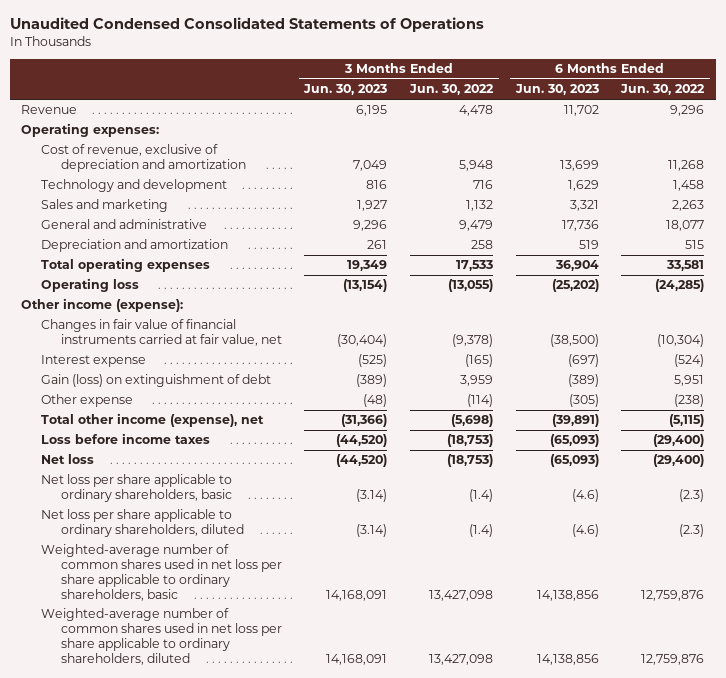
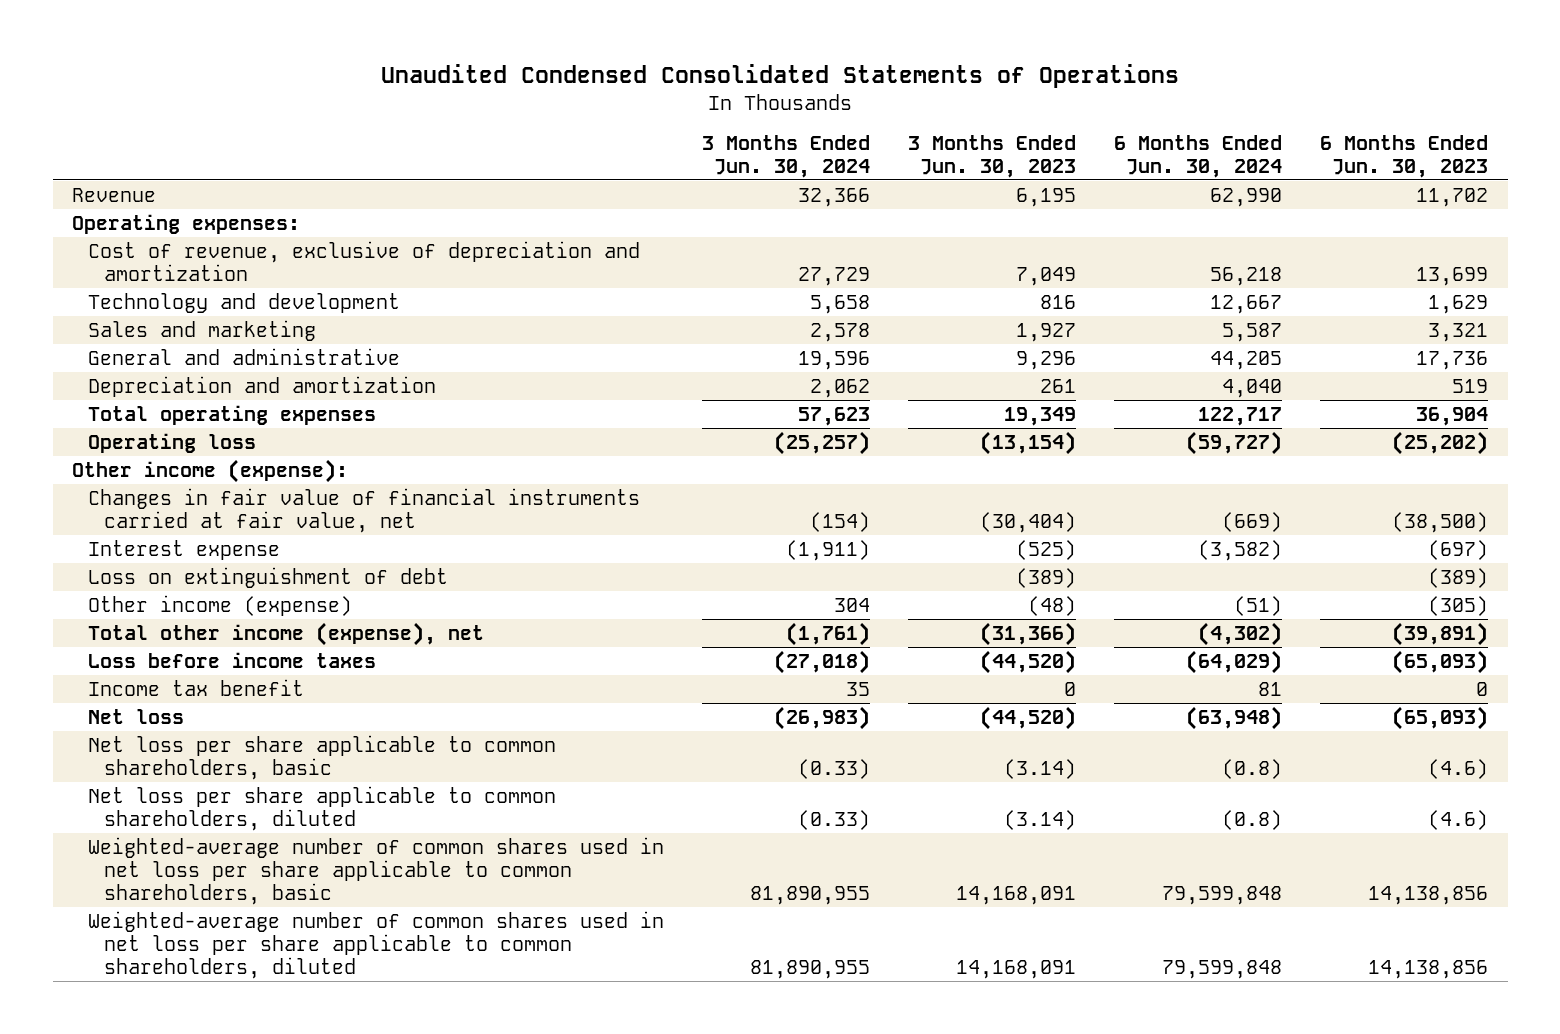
- | 3 Months Ended Jun. 30, 2023 | 3 Months Ended Jun. 30, 2022 | 6 Months Ended Jun. 30, 2023 | 6 Months Ended Jun. 30, 2022
+ | 3 Months Ended Jun. 30, 2024 | 3 Months Ended Jun. 30, 2023 | 6 Months Ended Jun. 30, 2024 | 6 Months Ended Jun. 30, 2023
- Gain (loss) on extinguishment of debt | (389) | 3,959 | (389) | 5,951
- Other expense | (48) | (114) | (305) | (238)
+ Loss on extinguishment of debt | | (389) | | (389)
+ Other income (expense) | 304 | (48) | (51) | (305)
+ Income tax benefit | 35 | 0 | 81 | 0
- Net loss per share applicable to ordinary shareholders, basic | (3.14) | (1.4) | (4.6) | (2.3)
- Net loss per share applicable to ordinary shareholders, diluted | (3.14) | (1.4) | (4.6) | (2.3)
- Weighted-average number of common shares used in net loss per share applicable to ordinary shareholders, basic | 14,168,091 | 13,427,098 | 14,138,856 | 12,759,876
- Weighted-average number of common shares used in net loss per share applicable to ordinary shareholders, diluted | 14,168,091 | 13,427,098 | 14,138,856 | 12,759,876
+ Net loss per share applicable to common shareholders, basic | (0.33) | (3.14) | (0.8) | (4.6)
+ Net loss per share applicable to common shareholders, diluted | (0.33) | (3.14) | (0.8) | (4.6)
+ Weighted-average number of common shares used in net loss per share applicable to common shareholders, basic | 81,890,955 | 14,168,091 | 79,599,848 | 14,138,856
+ Weighted-average number of common shares used in net loss per share applicable to common shareholders, diluted | 81,890,955 | 14,168,091 | 79,599,848 | 14,138,856

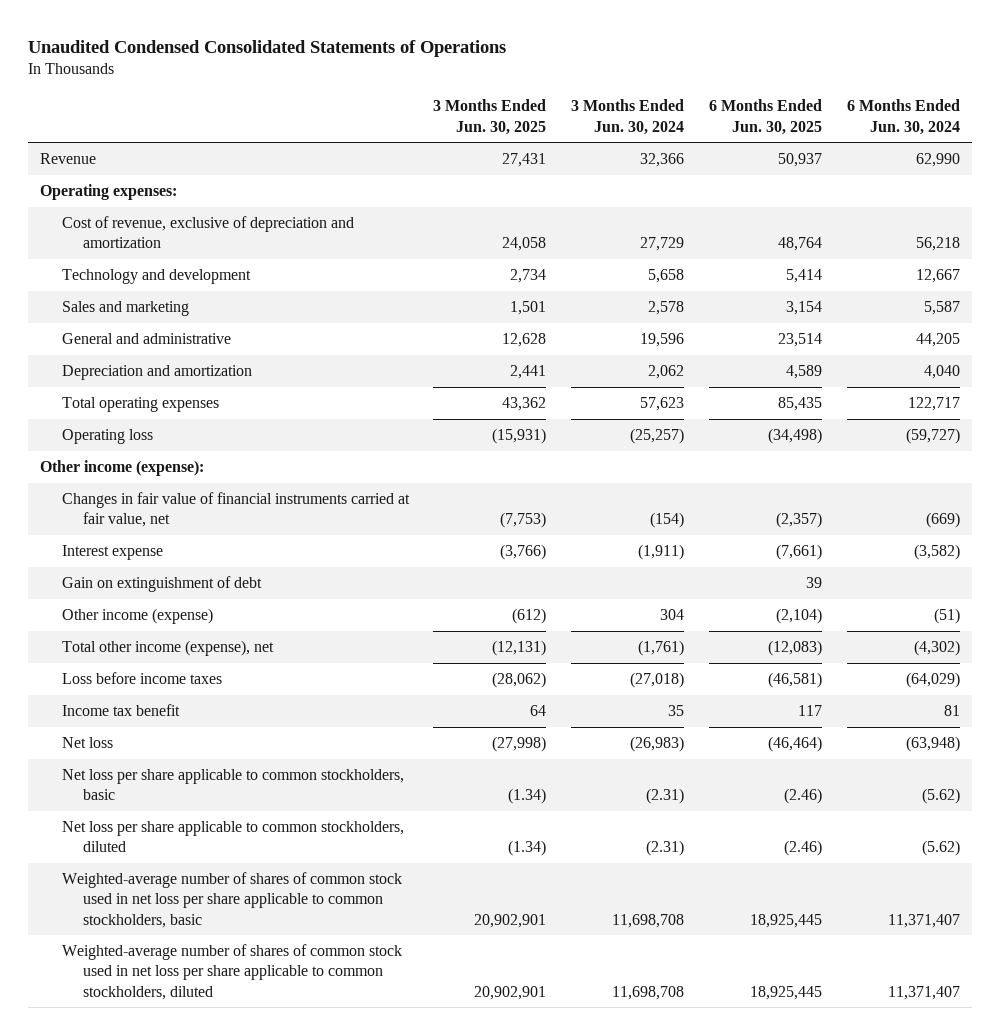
- | 3 Months Ended Jun. 30, 2024 | 3 Months Ended Jun. 30, 2023 | 6 Months Ended Jun. 30, 2024 | 6 Months Ended Jun. 30, 2023
+ | 3 Months Ended Jun. 30, 2025 | 3 Months Ended Jun. 30, 2024 | 6 Months Ended Jun. 30, 2025 | 6 Months Ended Jun. 30, 2024
- Loss on extinguishment of debt | | (389) | | (389)
+ Gain on extinguishment of debt | | | 39 |
- Net loss per share applicable to common shareholders, basic | (0.33) | (3.14) | (0.8) | (4.6)
- Net loss per share applicable to common shareholders, diluted | (0.33) | (3.14) | (0.8) | (4.6)
- Weighted-average number of common shares used in net loss per share applicable to common shareholders, basic | 81,890,955 | 14,168,091 | 79,599,848 | 14,138,856
- Weighted-average number of common shares used in net loss per share applicable to common shareholders, diluted | 81,890,955 | 14,168,091 | 79,599,848 | 14,138,856
+ Net loss per share applicable to common stockholders, basic | (1.34) | (2.31) | (2.46) | (5.62)
+ Net loss per share applicable to common stockholders, diluted | (1.34) | (2.31) | (2.46) | (5.62)
+ Weighted-average number of shares of common stock used in net loss per share applicable to common stockholders, basic | 20,902,901 | 11,698,708 | 18,925,445 | 11,371,407
+ Weighted-average number of shares of common stock used in net loss per share applicable to common stockholders, diluted | 20,902,901 | 11,698,708 | 18,925,445 | 11,371,407

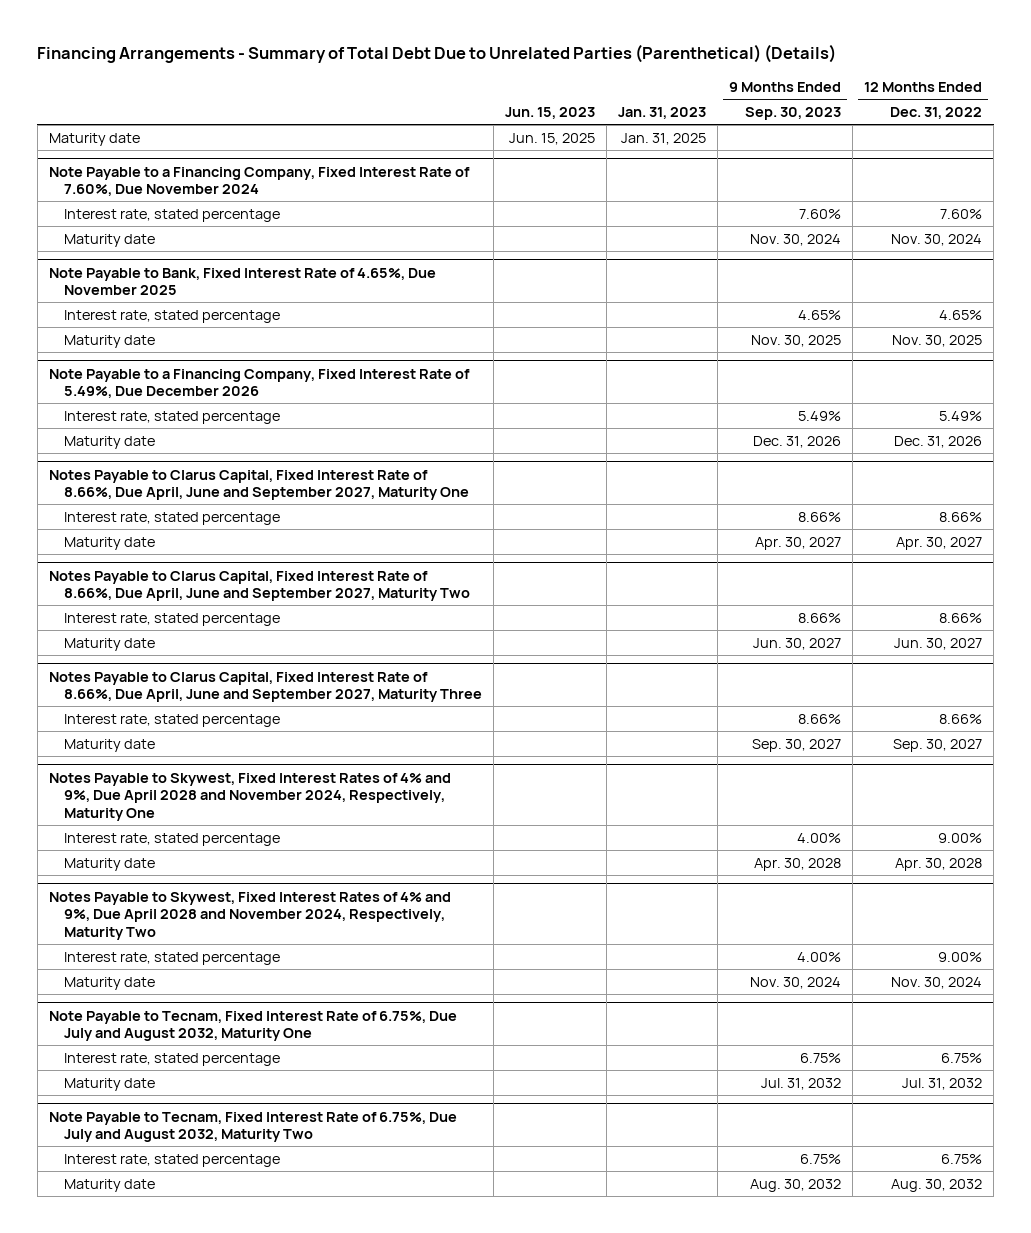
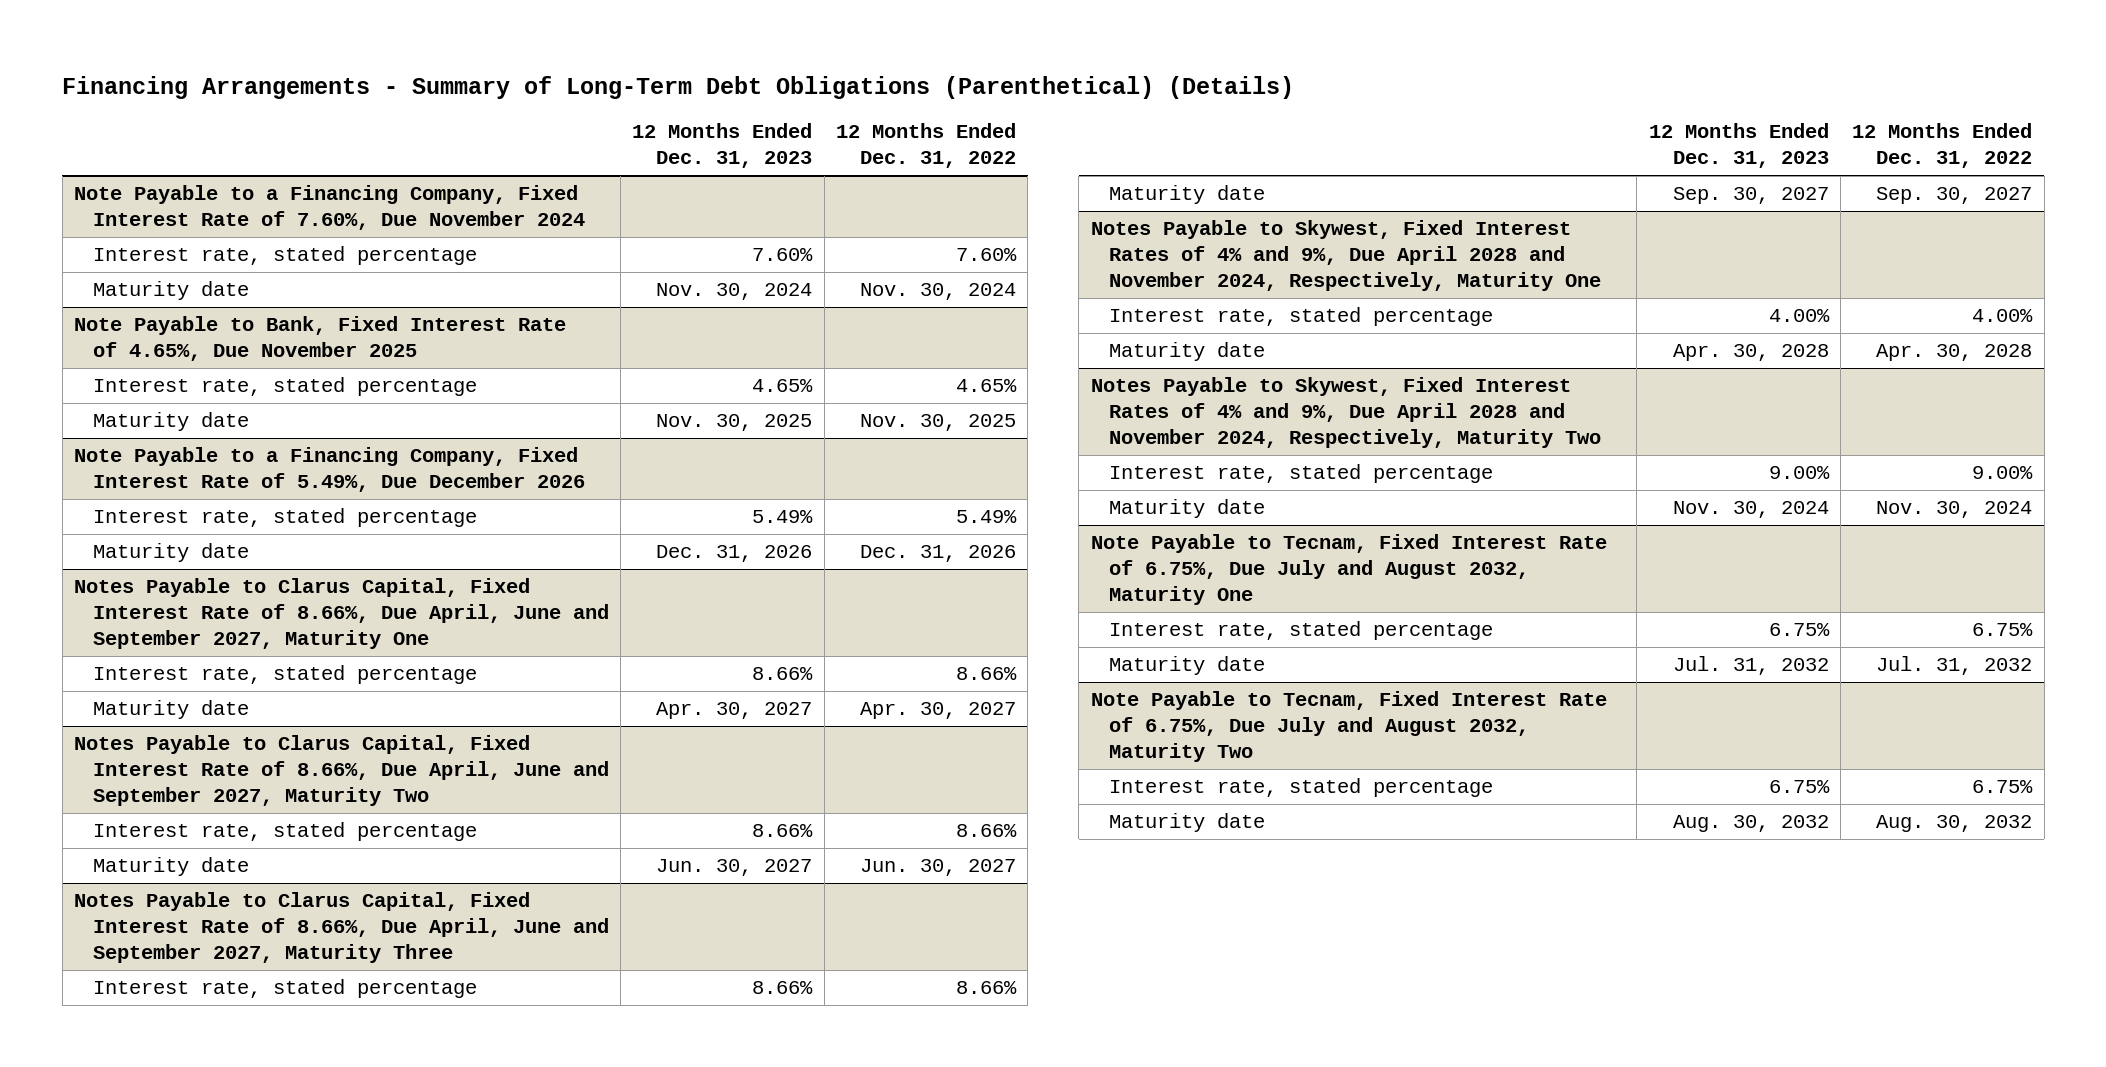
- Financing Arrangements - Summary of Total Debt Due to Unrelated Parties (Parenthetical) (Details)
+ Financing Arrangements - Summary of Long-Term Debt Obligations (Parenthetical) (Details)
- | Jun. 15, 2023 | Jan. 31, 2023 | 9 Months Ended Sep. 30, 2023 | 12 Months Ended Dec. 31, 2022
+ | 12 Months Ended Dec. 31, 2023 | 12 Months Ended Dec. 31, 2022
- Maturity date | Jun. 15, 2025 | Jan. 31, 2025 | |
@ Notes Payable to Skywest, Fixed Interest Rates of 4% and 9%, Due April 2028 and November 2024, Respectively, Maturity One
- Interest rate, stated percentage | | | 4.00% | 9.00%
+ Interest rate, stated percentage | 4.00% | 4.00%

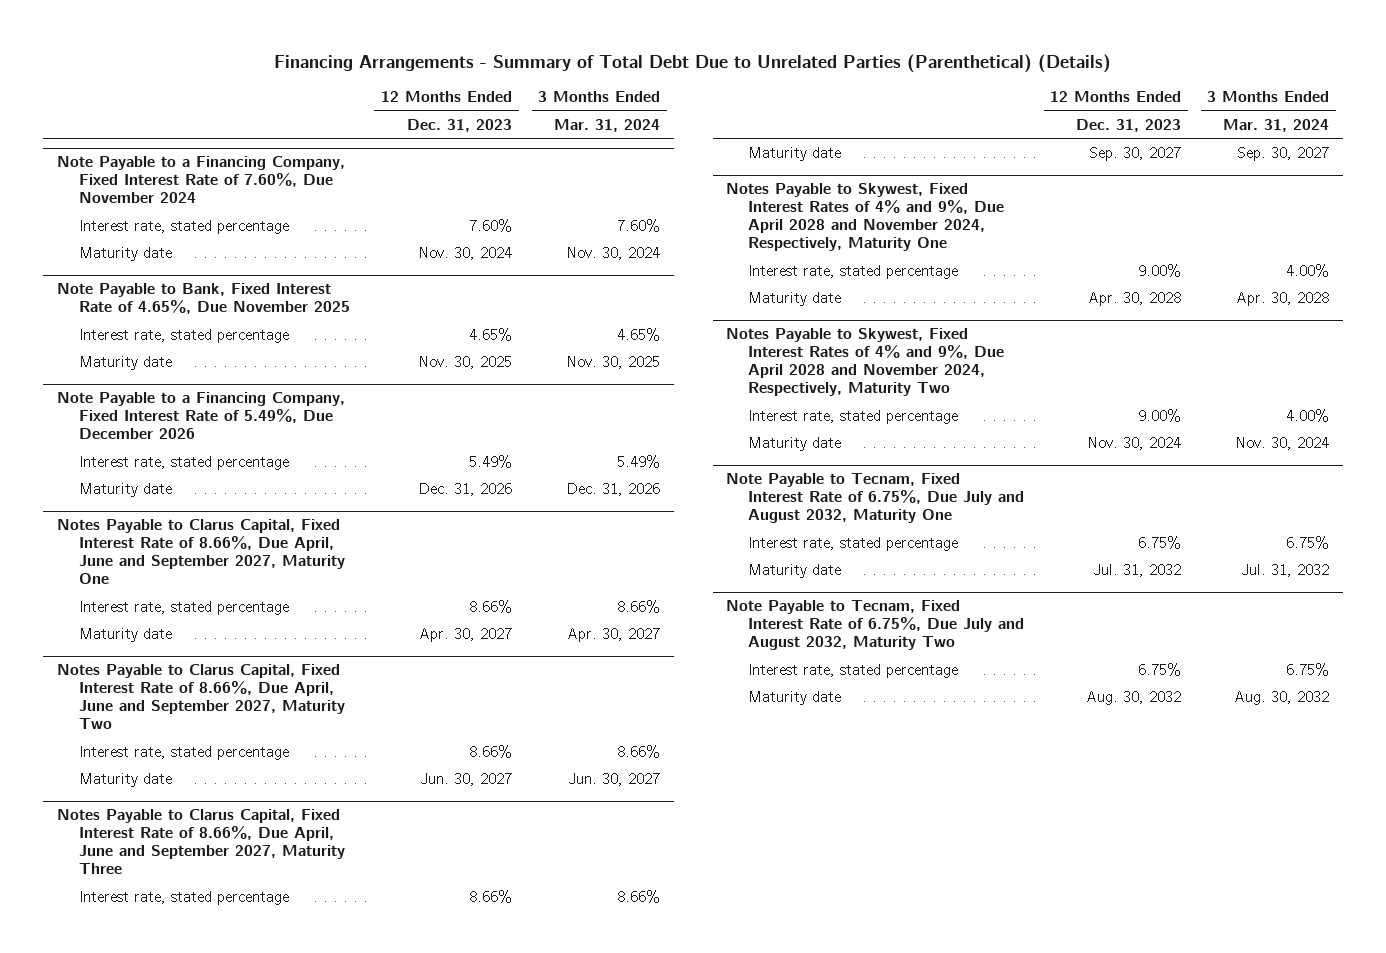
- Financing Arrangements - Summary of Long-Term Debt Obligations (Parenthetical) (Details)
+ Financing Arrangements - Summary of Total Debt Due to Unrelated Parties (Parenthetical) (Details)
- | 12 Months Ended Dec. 31, 2023 | 12 Months Ended Dec. 31, 2022
+ | 12 Months Ended Dec. 31, 2023 | 3 Months Ended Mar. 31, 2024
@ Notes Payable to Skywest, Fixed Interest Rates of 4% and 9%, Due April 2028 and November 2024, Respectively, Maturity One
- Interest rate, stated percentage | 4.00% | 4.00%
+ Interest rate, stated percentage | 9.00% | 4.00%

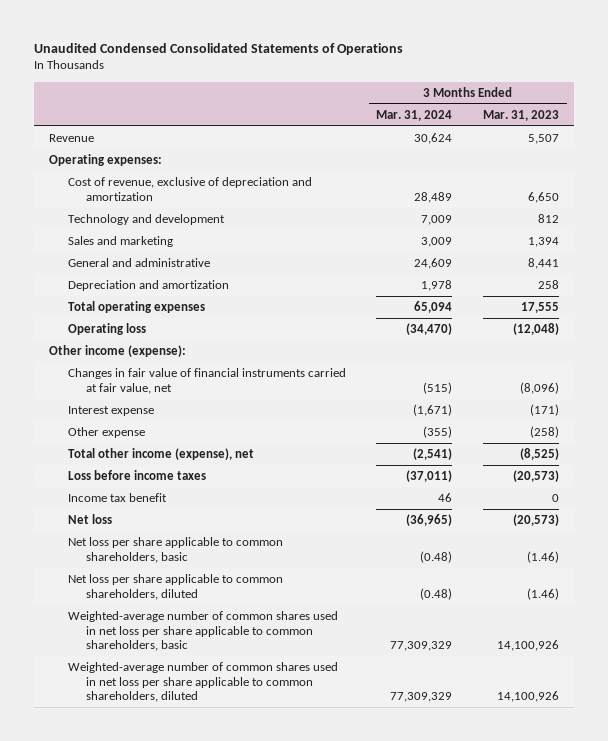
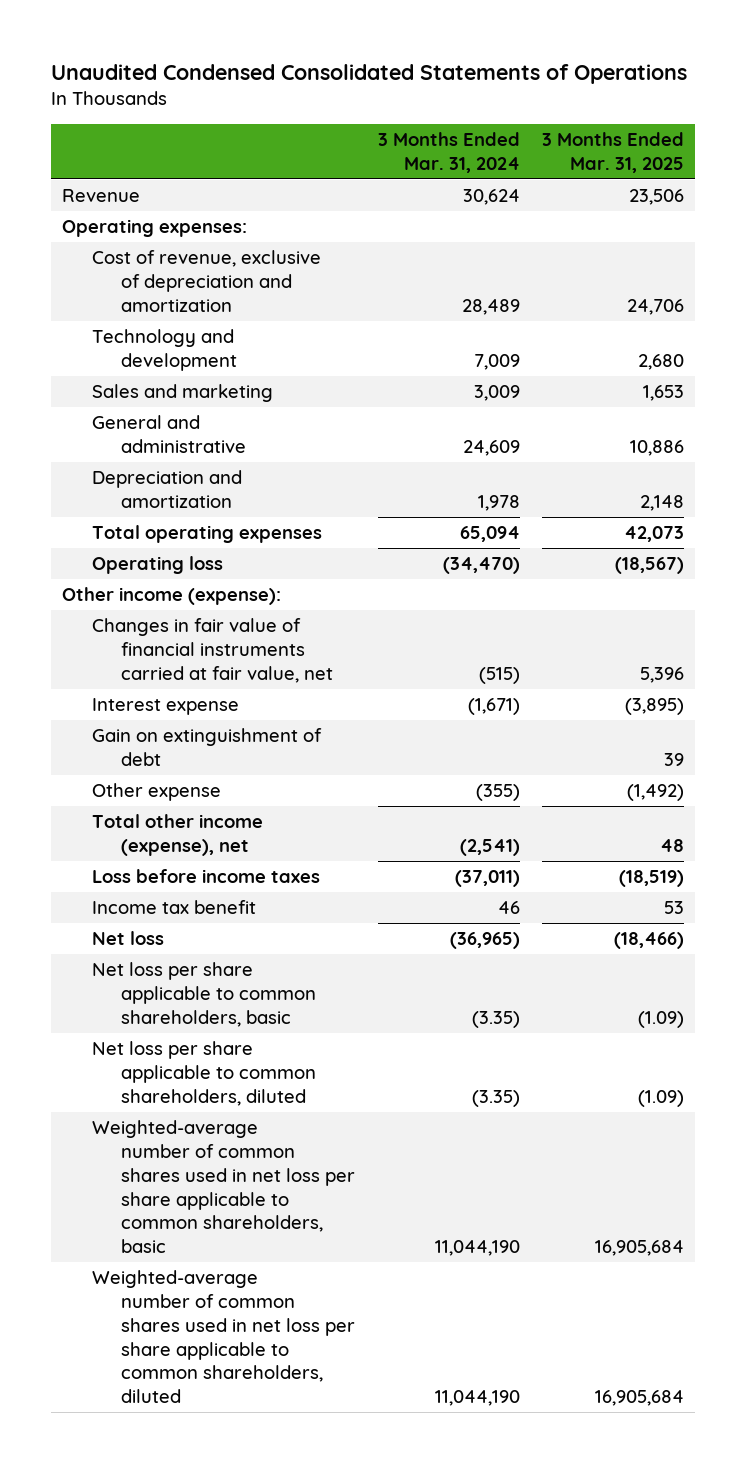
- | 3 Months Ended Mar. 31, 2024 | 3 Months Ended Mar. 31, 2023
+ | 3 Months Ended Mar. 31, 2024 | 3 Months Ended Mar. 31, 2025
+ Gain on extinguishment of debt | | 39
- Net loss per share applicable to common shareholders, basic | (0.48) | (1.46)
- Net loss per share applicable to common shareholders, diluted | (0.48) | (1.46)
- Weighted-average number of common shares used in net loss per share applicable to common shareholders, basic | 77,309,329 | 14,100,926
- Weighted-average number of common shares used in net loss per share applicable to common shareholders, diluted | 77,309,329 | 14,100,926
+ Net loss per share applicable to common shareholders, basic | (3.35) | (1.09)
+ Net loss per share applicable to common shareholders, diluted | (3.35) | (1.09)
+ Weighted-average number of common shares used in net loss per share applicable to common shareholders, basic | 11,044,190 | 16,905,684
+ Weighted-average number of common shares used in net loss per share applicable to common shareholders, diluted | 11,044,190 | 16,905,684

